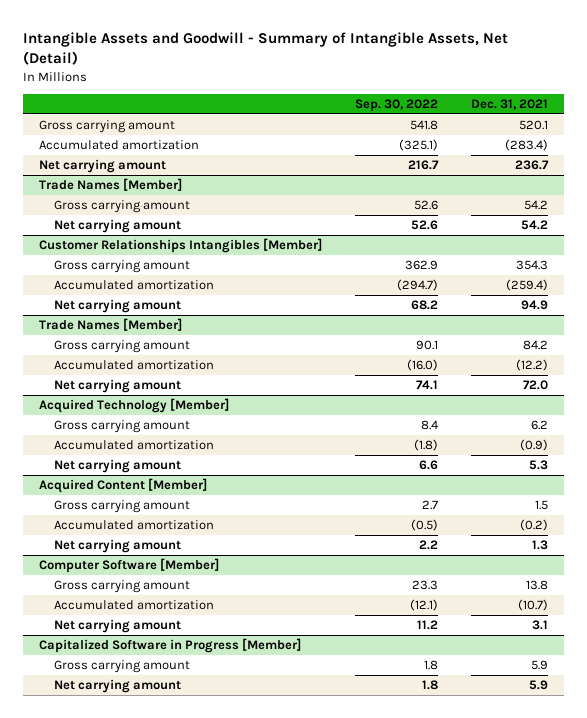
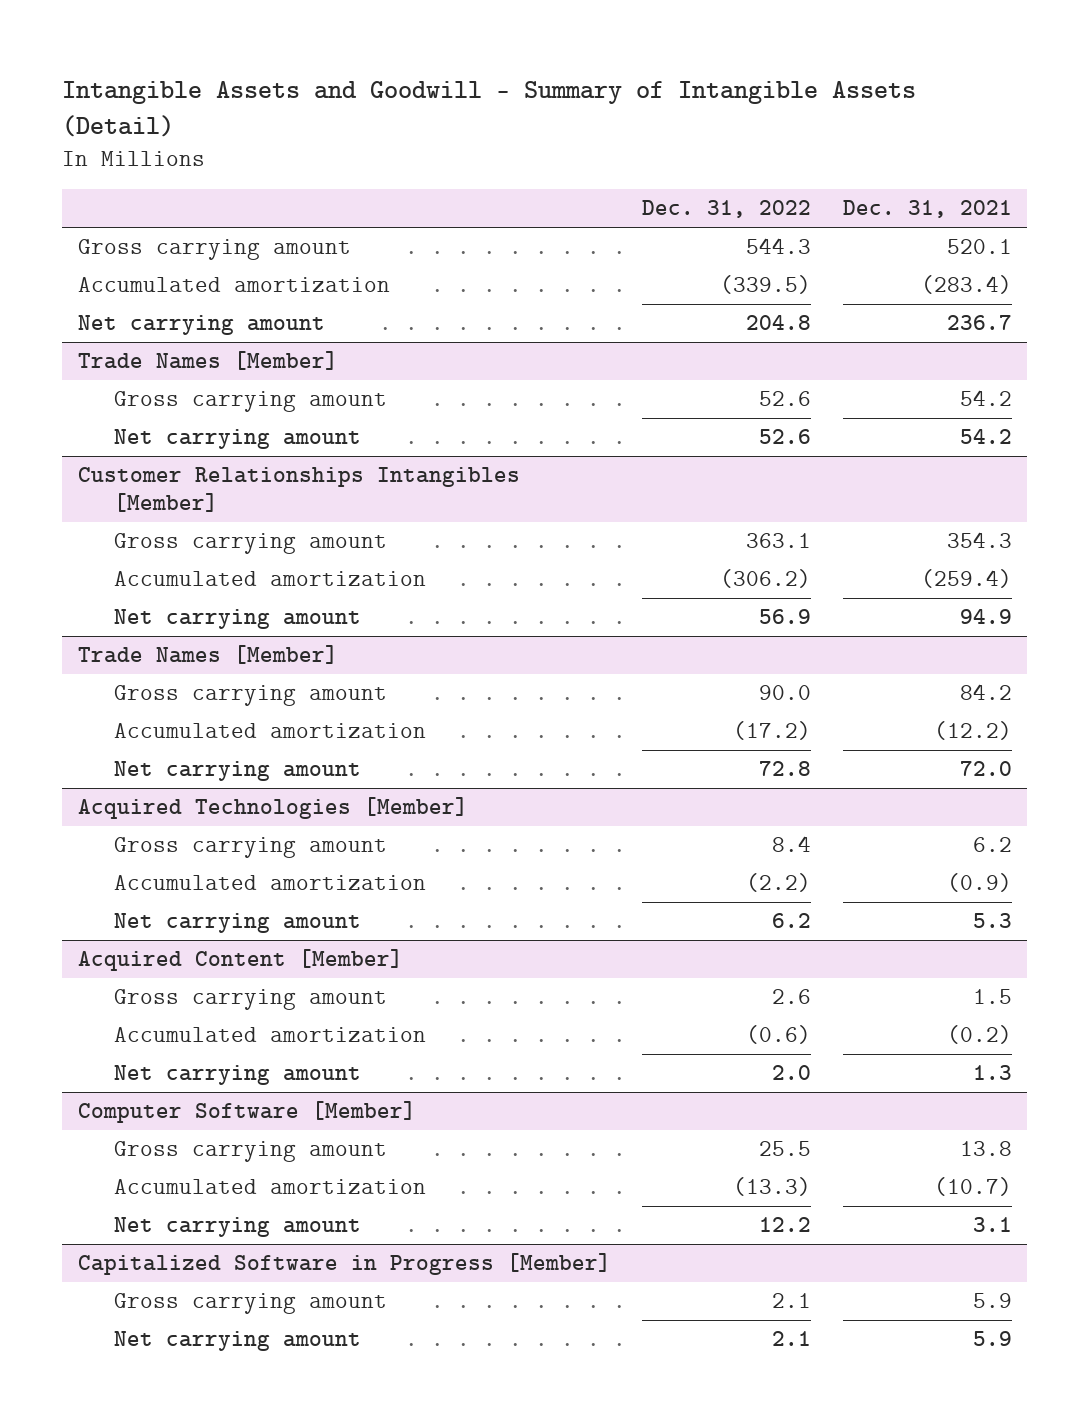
- Intangible Assets and Goodwill - Summary of Intangible Assets, Net (Detail)
+ Intangible Assets and Goodwill - Summary of Intangible Assets (Detail)
- | Sep. 30, 2022 | Dec. 31, 2021
+ | Dec. 31, 2022 | Dec. 31, 2021
- Acquired Technology [Member]
+ Acquired Technologies [Member]

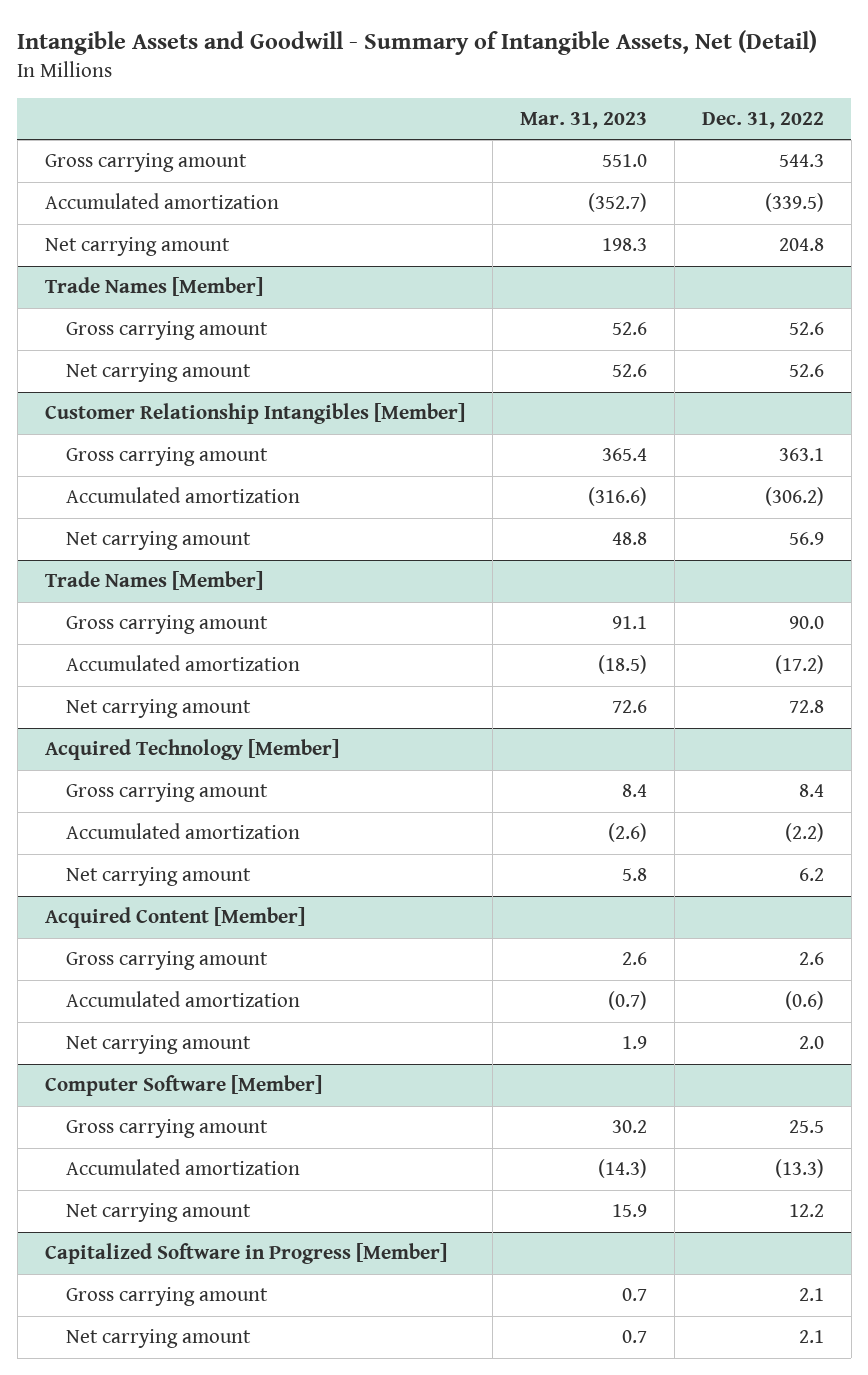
- Intangible Assets and Goodwill - Summary of Intangible Assets (Detail)
+ Intangible Assets and Goodwill - Summary of Intangible Assets, Net (Detail)
- | Dec. 31, 2022 | Dec. 31, 2021
+ | Mar. 31, 2023 | Dec. 31, 2022
- Customer Relationships Intangibles [Member]
+ Customer Relationship Intangibles [Member]
- Acquired Technologies [Member]
+ Acquired Technology [Member]

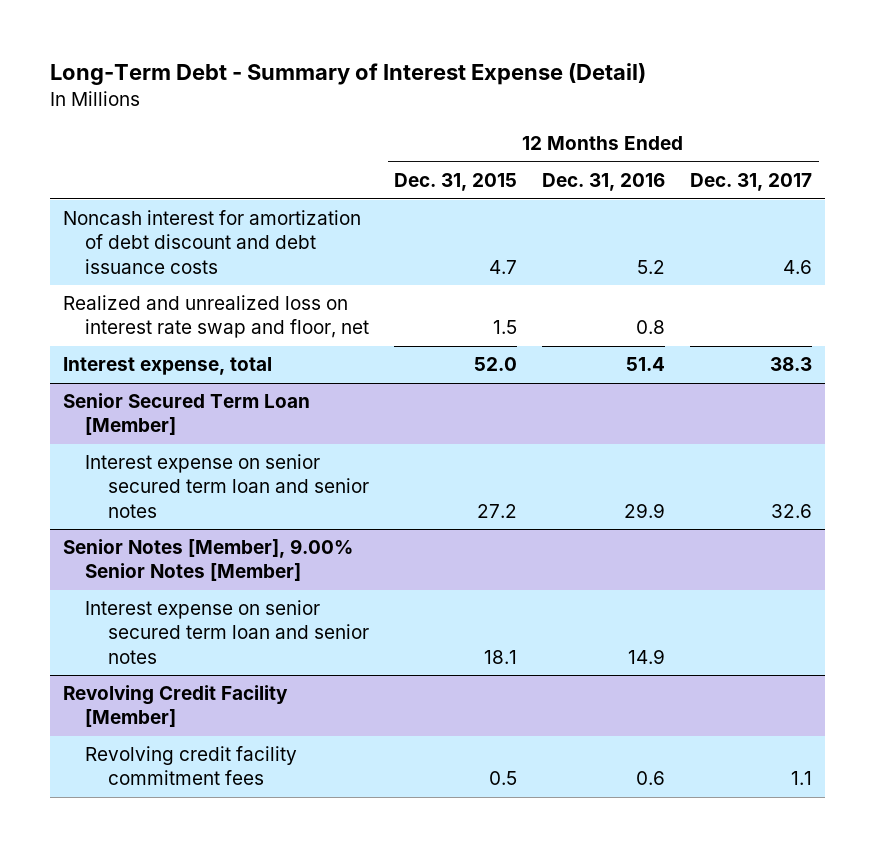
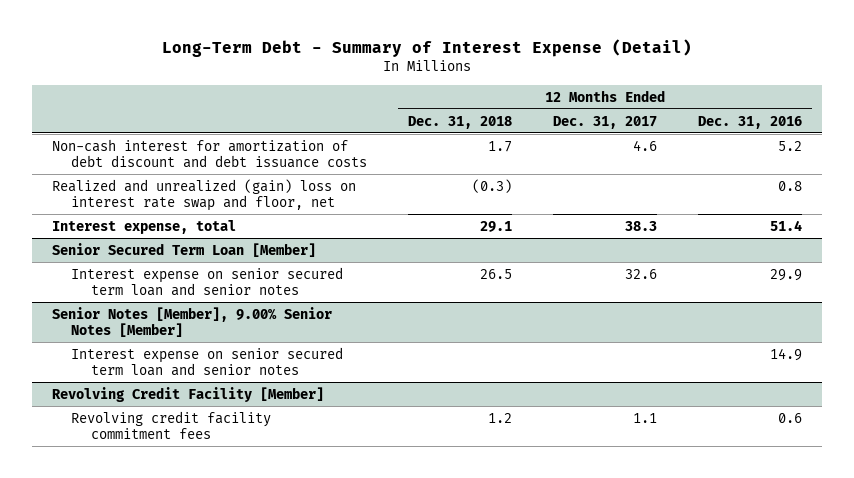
- | 12 Months Ended Dec. 31, 2015 | 12 Months Ended Dec. 31, 2016 | 12 Months Ended Dec. 31, 2017
+ | 12 Months Ended Dec. 31, 2018 | 12 Months Ended Dec. 31, 2017 | 12 Months Ended Dec. 31, 2016
- Noncash interest for amortization of debt discount and debt issuance costs | 4.7 | 5.2 | 4.6
- Realized and unrealized loss on interest rate swap and floor, net | 1.5 | 0.8 |
+ Non-cash interest for amortization of debt discount and debt issuance costs | 1.7 | 4.6 | 5.2
+ Realized and unrealized (gain) loss on interest rate swap and floor, net | (0.3) | | 0.8

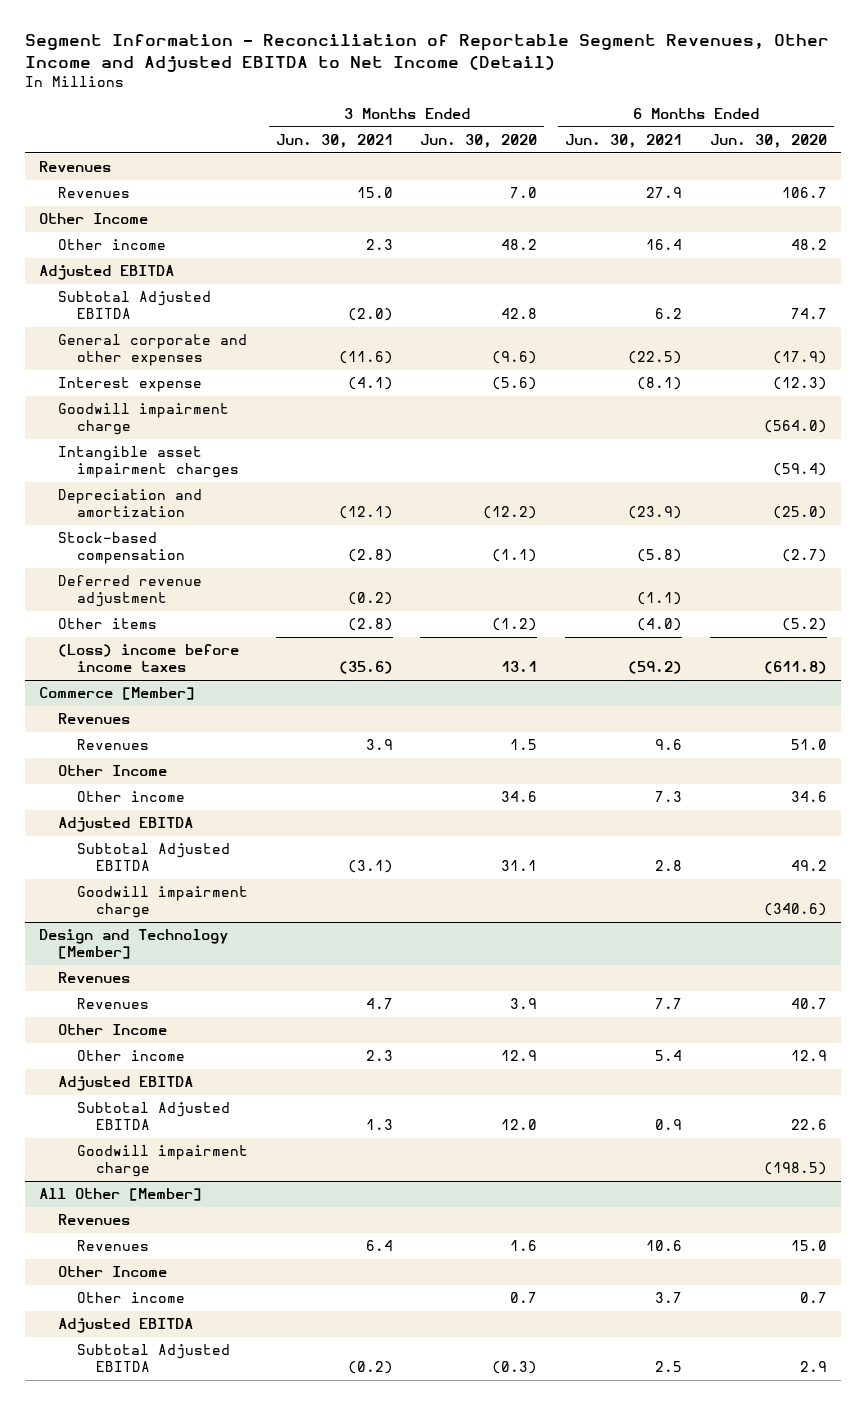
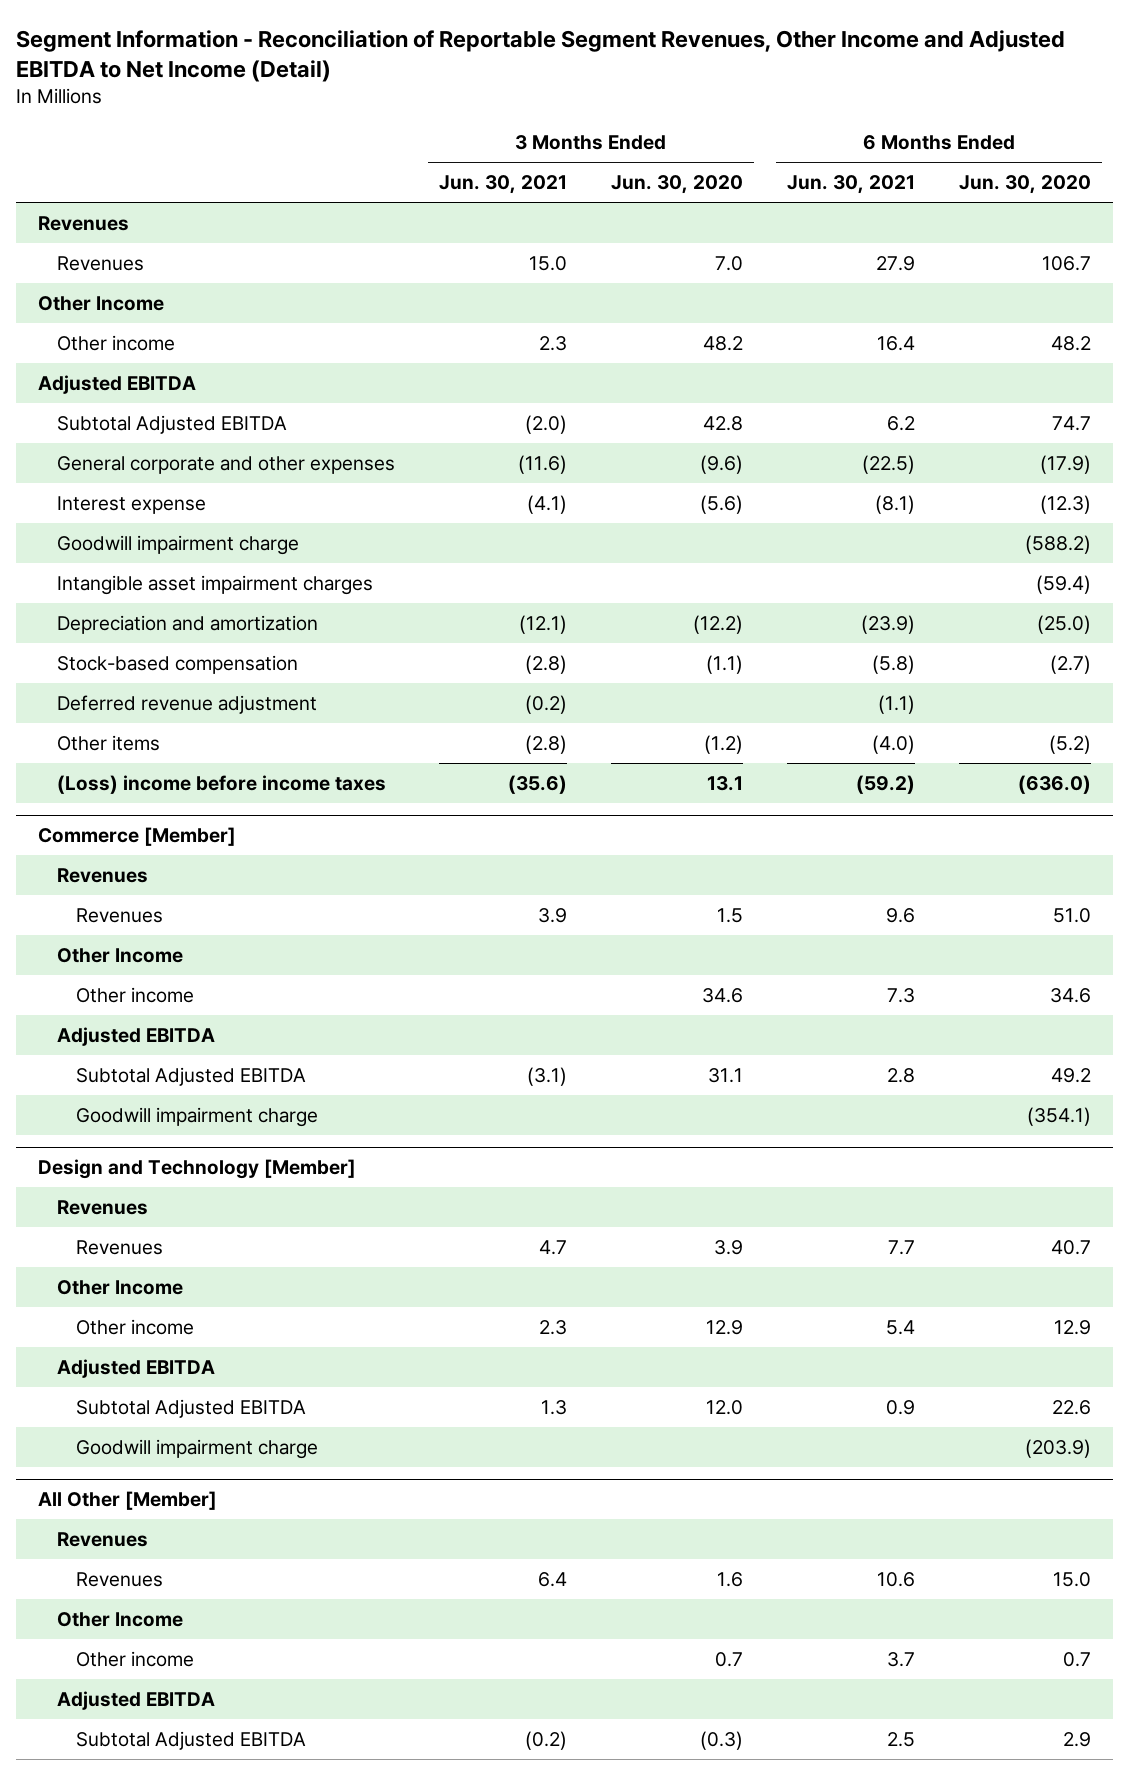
- Goodwill impairment charge | | | | (564.0)
+ Goodwill impairment charge | | | | (588.2)
- (Loss) income before income taxes | (35.6) | 13.1 | (59.2) | (611.8)
+ (Loss) income before income taxes | (35.6) | 13.1 | (59.2) | (636.0)
@ Commerce [Member]
- Goodwill impairment charge | | | | (340.6)
+ Goodwill impairment charge | | | | (354.1)
@ Design and Technology [Member]
- Goodwill impairment charge | | | | (198.5)
+ Goodwill impairment charge | | | | (203.9)

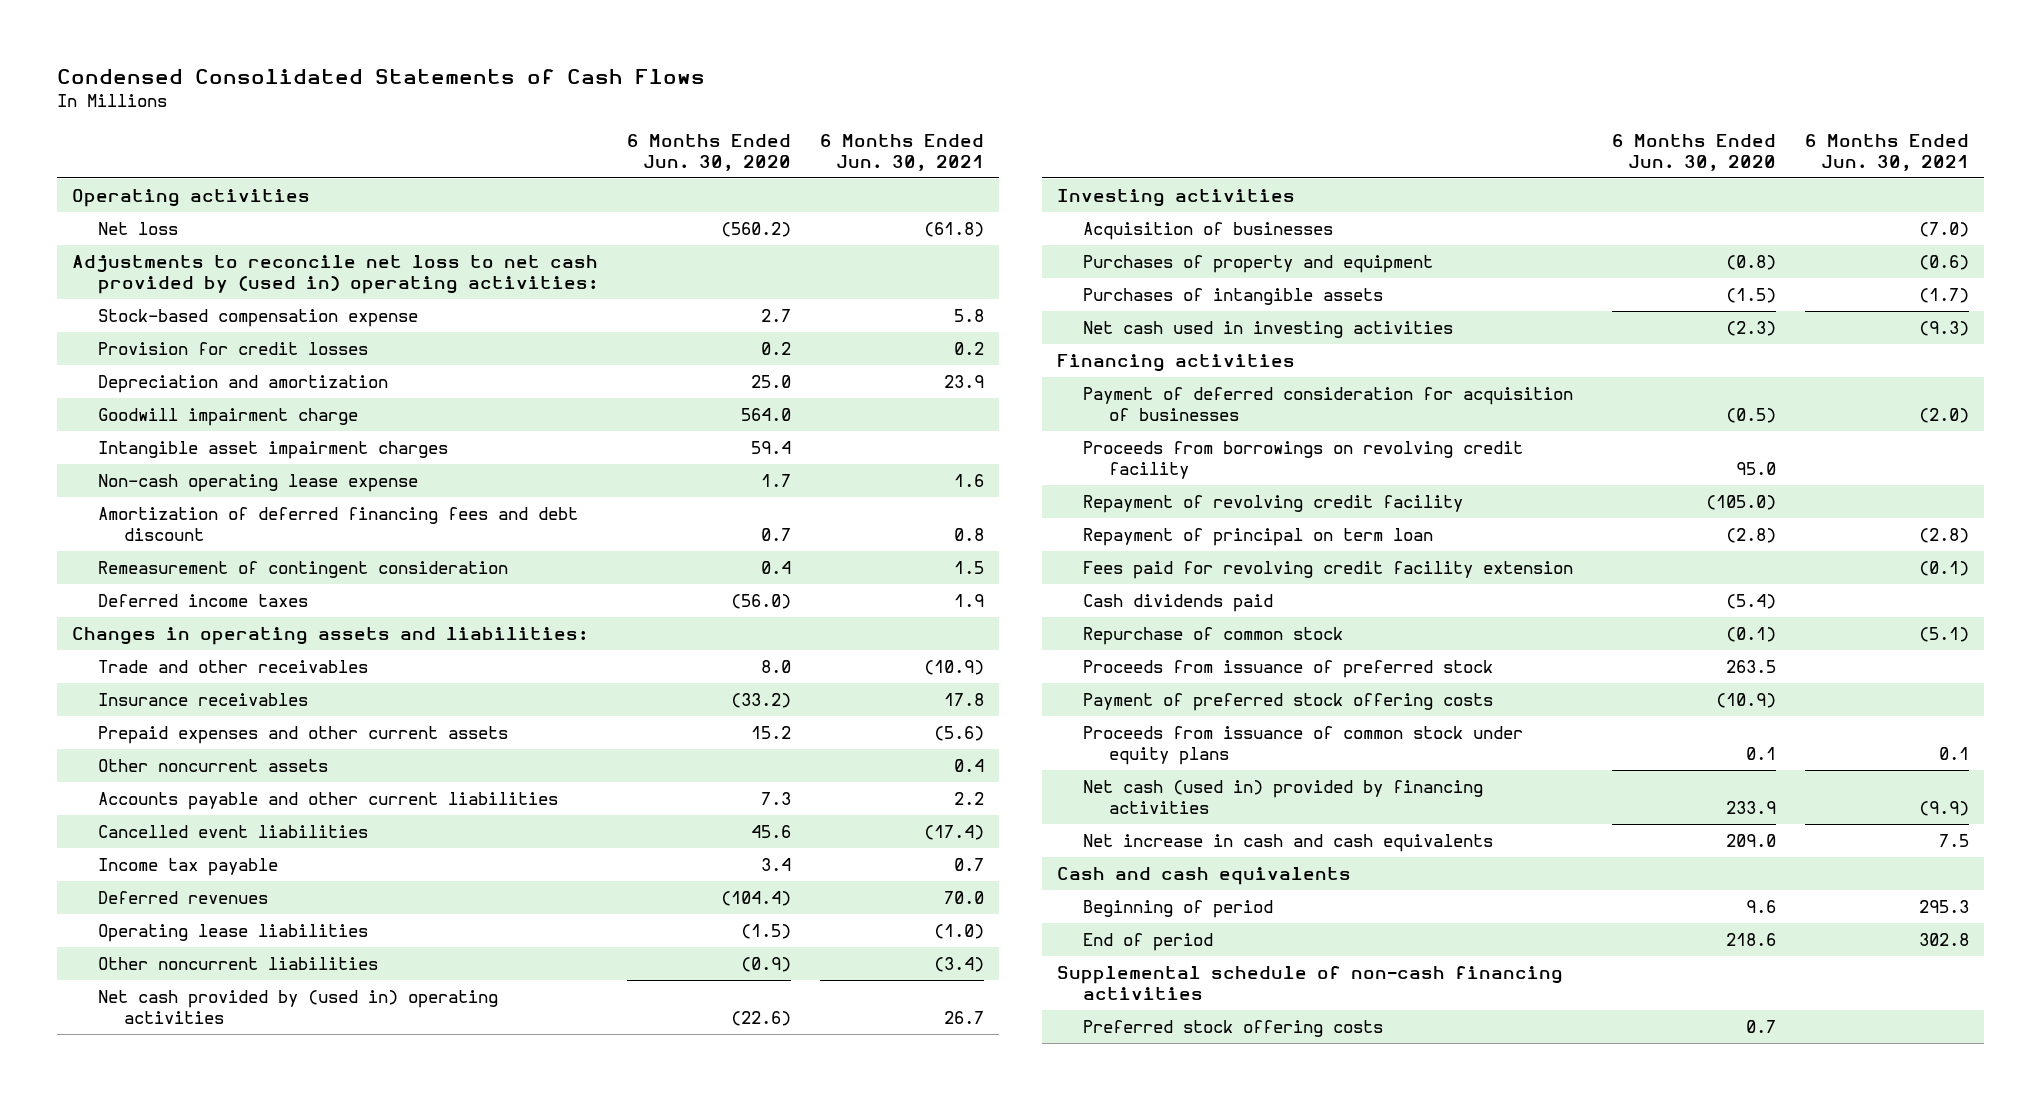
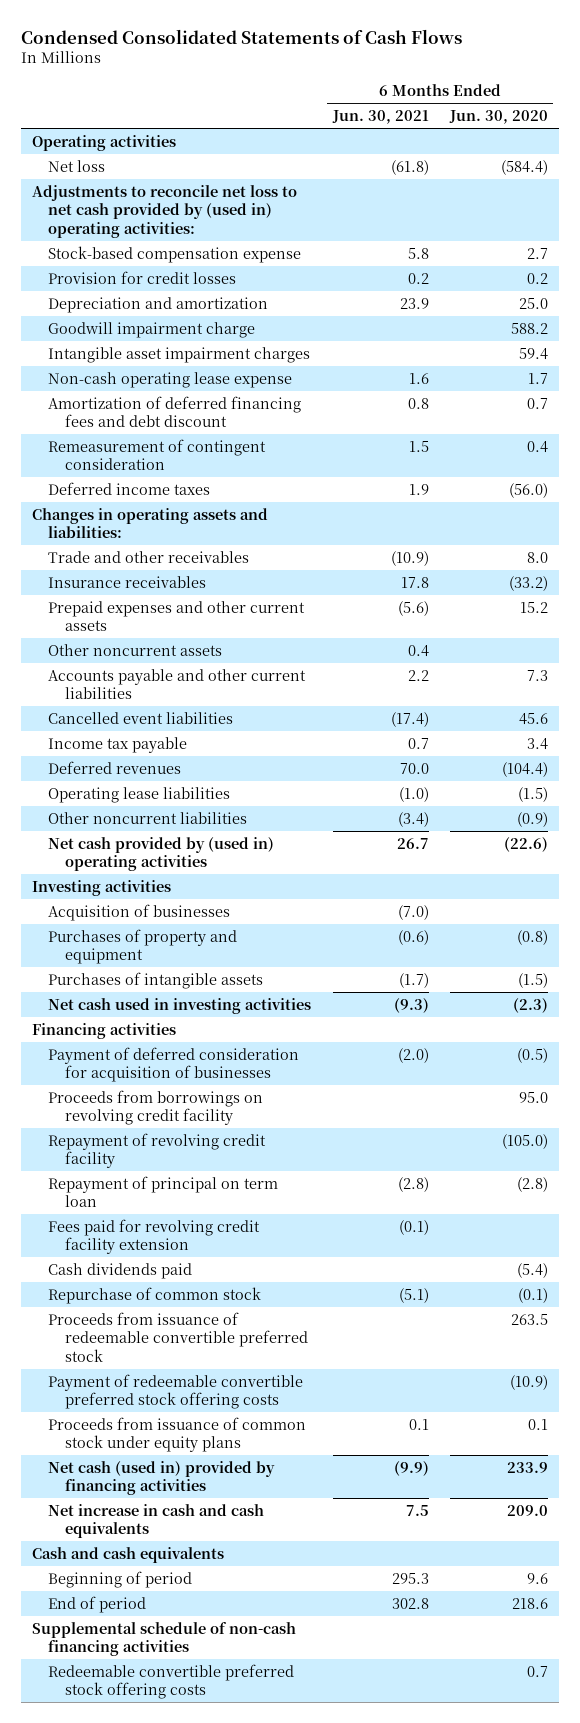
- | 6 Months Ended Jun. 30, 2020 | 6 Months Ended Jun. 30, 2021
+ | 6 Months Ended Jun. 30, 2021 | 6 Months Ended Jun. 30, 2020
- Net loss | (560.2) | (61.8)
+ Net loss | (61.8) | (584.4)
- Goodwill impairment charge | 564.0 |
+ Goodwill impairment charge | | 588.2
- Proceeds from issuance of preferred stock | 263.5 |
- Payment of preferred stock offering costs | (10.9) |
+ Proceeds from issuance of redeemable convertible preferred stock | | 263.5
+ Payment of redeemable convertible preferred stock offering costs | | (10.9)
- Preferred stock offering costs | 0.7 |
+ Redeemable convertible preferred stock offering costs | | 0.7

